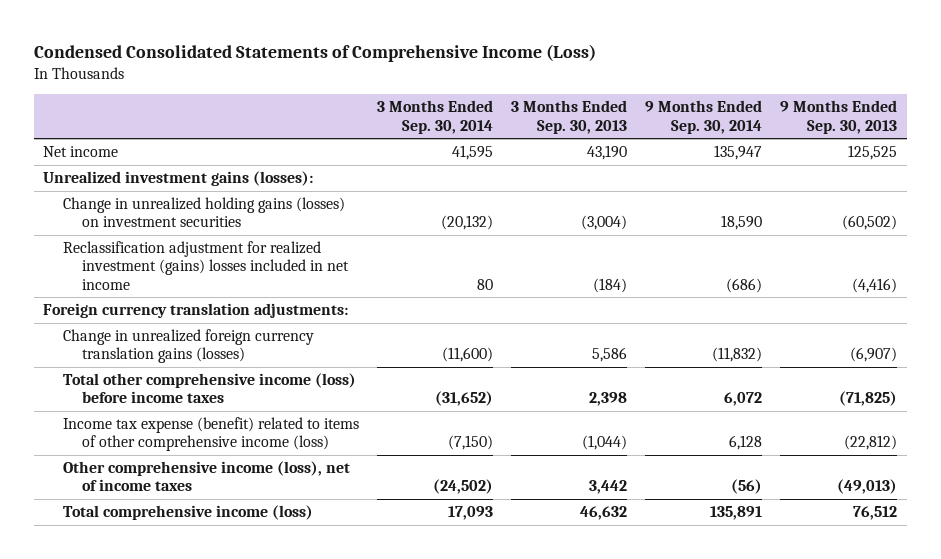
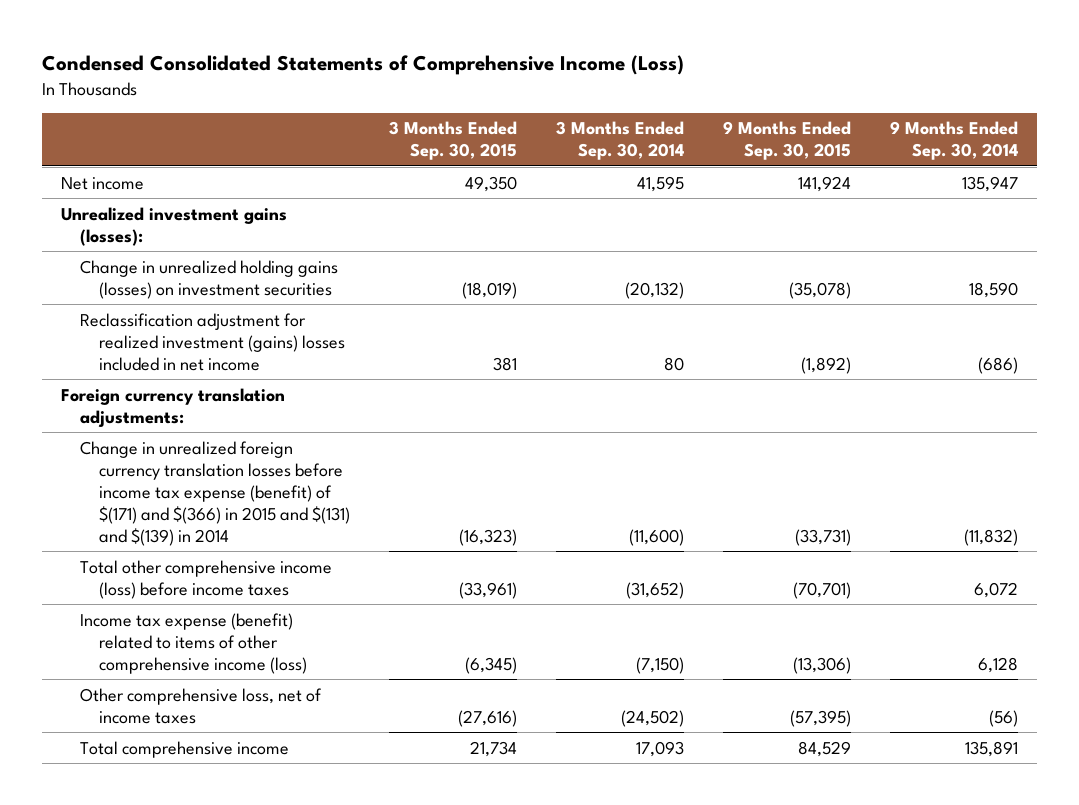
- | 3 Months Ended Sep. 30, 2014 | 3 Months Ended Sep. 30, 2013 | 9 Months Ended Sep. 30, 2014 | 9 Months Ended Sep. 30, 2013
+ | 3 Months Ended Sep. 30, 2015 | 3 Months Ended Sep. 30, 2014 | 9 Months Ended Sep. 30, 2015 | 9 Months Ended Sep. 30, 2014
- Change in unrealized foreign currency translation gains (losses) | (11,600) | 5,586 | (11,832) | (6,907)
+ Change in unrealized foreign currency translation losses before income tax expense (benefit) of $(171) and $(366) in 2015 and $(131) and $(139) in 2014 | (16,323) | (11,600) | (33,731) | (11,832)
- Other comprehensive income (loss), net of income taxes | (24,502) | 3,442 | (56) | (49,013)
- Total comprehensive income (loss) | 17,093 | 46,632 | 135,891 | 76,512
+ Other comprehensive loss, net of income taxes | (27,616) | (24,502) | (57,395) | (56)
+ Total comprehensive income | 21,734 | 17,093 | 84,529 | 135,891

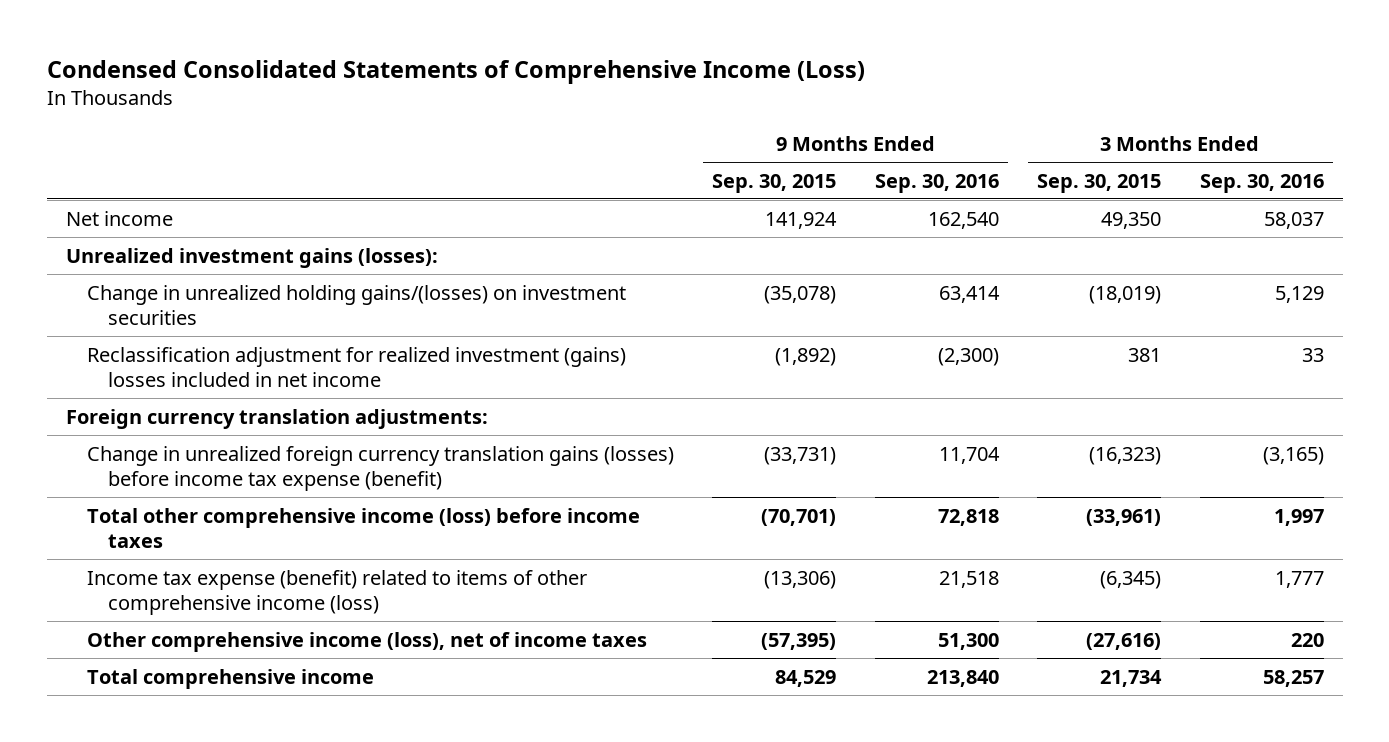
- | 3 Months Ended Sep. 30, 2015 | 3 Months Ended Sep. 30, 2014 | 9 Months Ended Sep. 30, 2015 | 9 Months Ended Sep. 30, 2014
+ | 9 Months Ended Sep. 30, 2015 | 9 Months Ended Sep. 30, 2016 | 3 Months Ended Sep. 30, 2015 | 3 Months Ended Sep. 30, 2016
- Change in unrealized holding gains (losses) on investment securities | (18,019) | (20,132) | (35,078) | 18,590
+ Change in unrealized holding gains/(losses) on investment securities | (35,078) | 63,414 | (18,019) | 5,129
- Change in unrealized foreign currency translation losses before income tax expense (benefit) of $(171) and $(366) in 2015 and $(131) and $(139) in 2014 | (16,323) | (11,600) | (33,731) | (11,832)
+ Change in unrealized foreign currency translation gains (losses) before income tax expense (benefit) | (33,731) | 11,704 | (16,323) | (3,165)
- Other comprehensive loss, net of income taxes | (27,616) | (24,502) | (57,395) | (56)
+ Other comprehensive income (loss), net of income taxes | (57,395) | 51,300 | (27,616) | 220

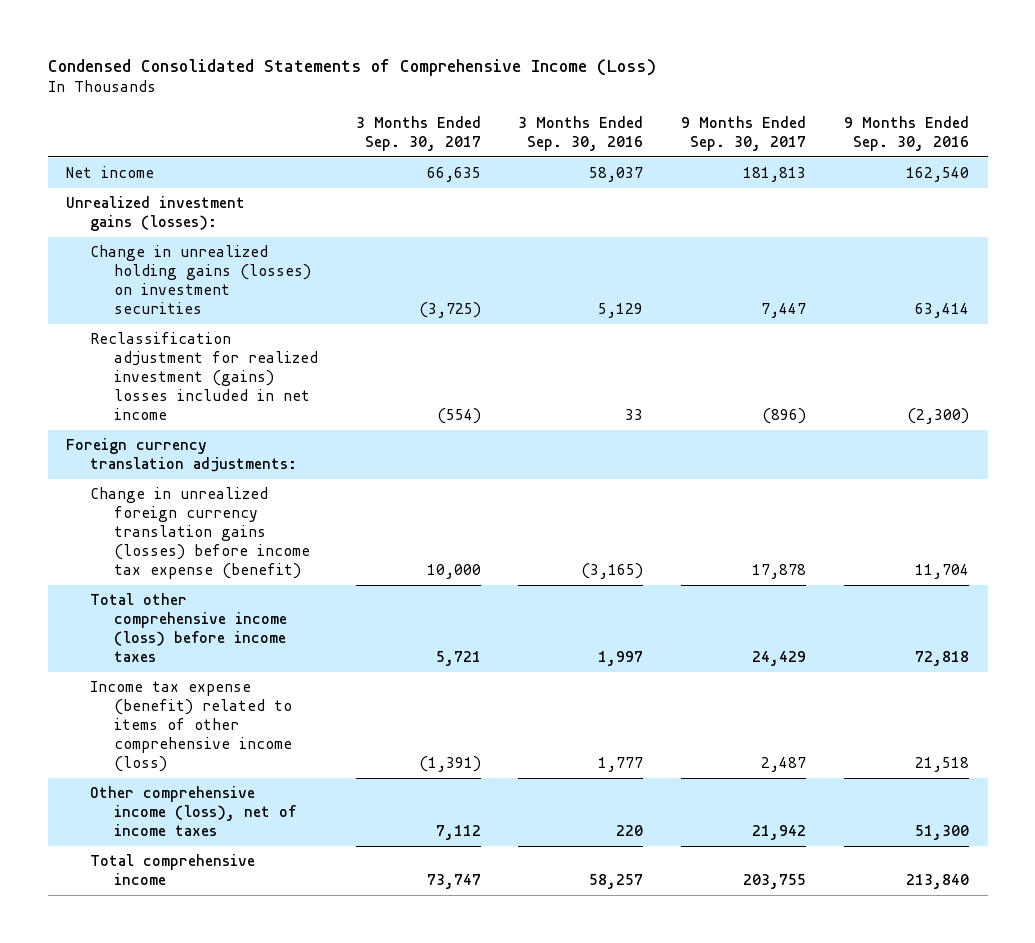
- | 9 Months Ended Sep. 30, 2015 | 9 Months Ended Sep. 30, 2016 | 3 Months Ended Sep. 30, 2015 | 3 Months Ended Sep. 30, 2016
+ | 3 Months Ended Sep. 30, 2017 | 3 Months Ended Sep. 30, 2016 | 9 Months Ended Sep. 30, 2017 | 9 Months Ended Sep. 30, 2016
- Change in unrealized holding gains/(losses) on investment securities | (35,078) | 63,414 | (18,019) | 5,129
+ Change in unrealized holding gains (losses) on investment securities | (3,725) | 5,129 | 7,447 | 63,414

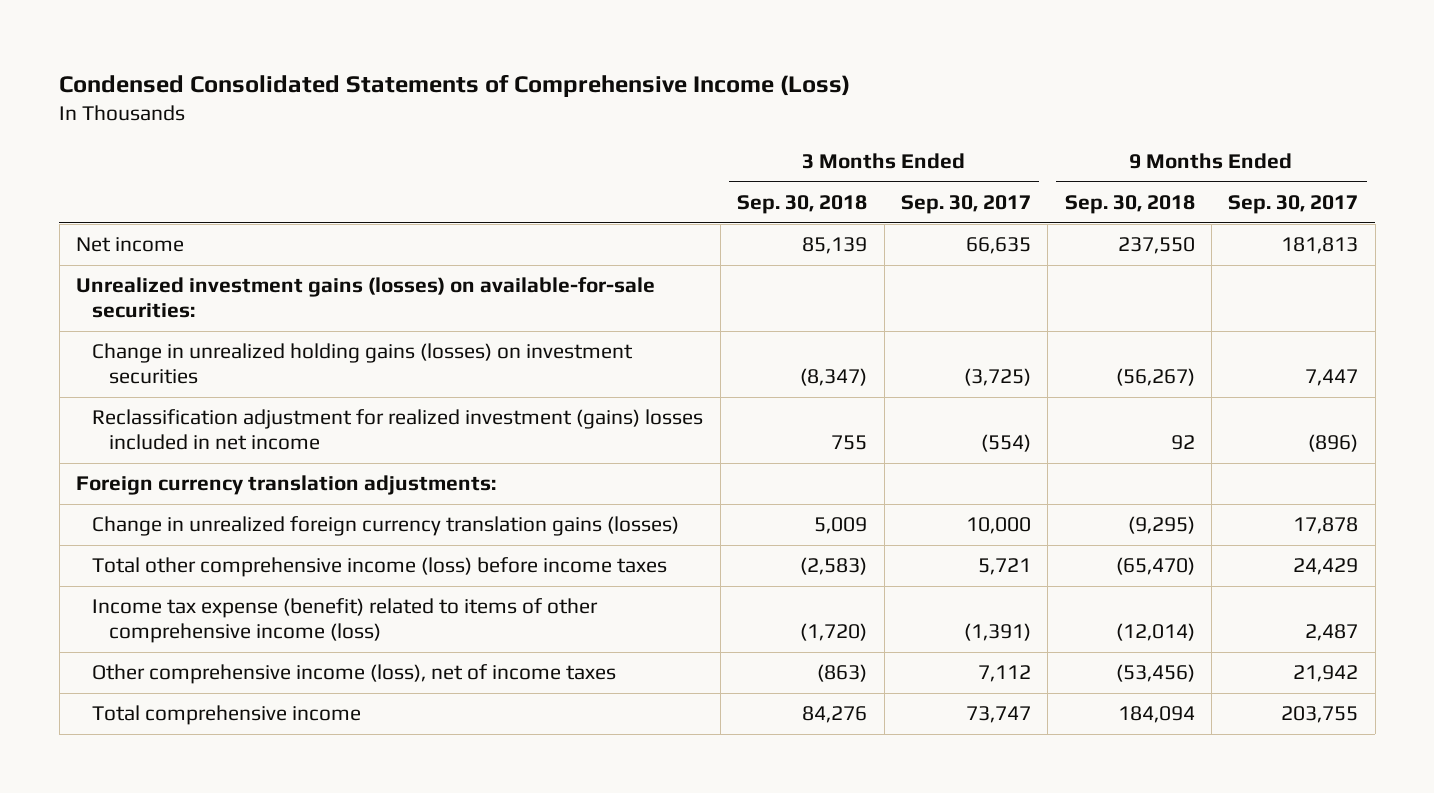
- | 3 Months Ended Sep. 30, 2017 | 3 Months Ended Sep. 30, 2016 | 9 Months Ended Sep. 30, 2017 | 9 Months Ended Sep. 30, 2016
+ | 3 Months Ended Sep. 30, 2018 | 3 Months Ended Sep. 30, 2017 | 9 Months Ended Sep. 30, 2018 | 9 Months Ended Sep. 30, 2017
- Unrealized investment gains (losses):
+ Unrealized investment gains (losses) on available-for-sale securities:
- Change in unrealized foreign currency translation gains (losses) before income tax expense (benefit) | 10,000 | (3,165) | 17,878 | 11,704
+ Change in unrealized foreign currency translation gains (losses) | 5,009 | 10,000 | (9,295) | 17,878

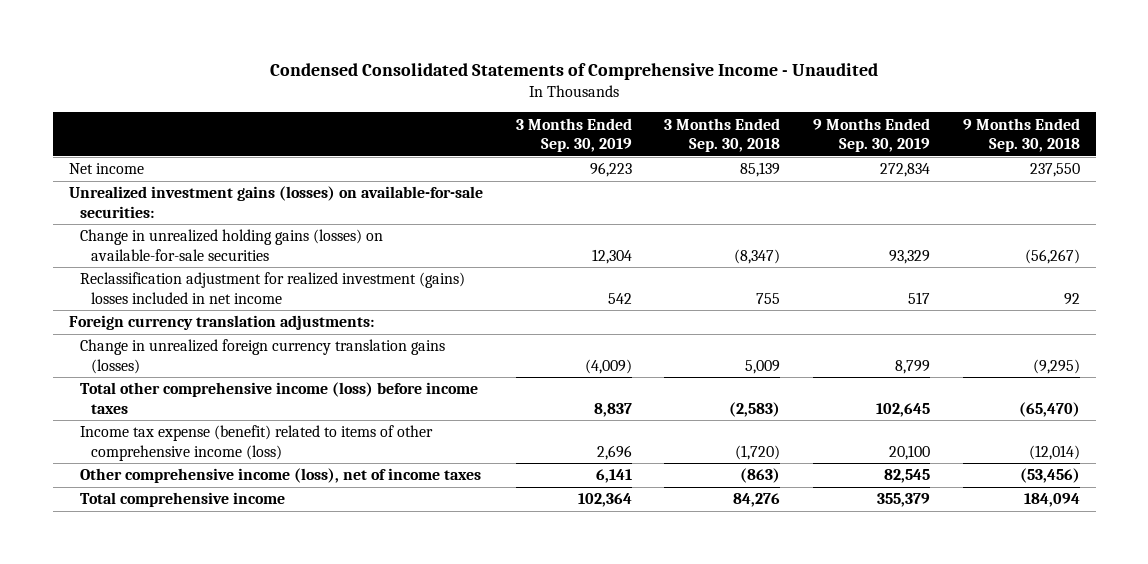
- Condensed Consolidated Statements of Comprehensive Income (Loss)
+ Condensed Consolidated Statements of Comprehensive Income - Unaudited
- | 3 Months Ended Sep. 30, 2018 | 3 Months Ended Sep. 30, 2017 | 9 Months Ended Sep. 30, 2018 | 9 Months Ended Sep. 30, 2017
+ | 3 Months Ended Sep. 30, 2019 | 3 Months Ended Sep. 30, 2018 | 9 Months Ended Sep. 30, 2019 | 9 Months Ended Sep. 30, 2018
- Change in unrealized holding gains (losses) on investment securities | (8,347) | (3,725) | (56,267) | 7,447
+ Change in unrealized holding gains (losses) on available-for-sale securities | 12,304 | (8,347) | 93,329 | (56,267)

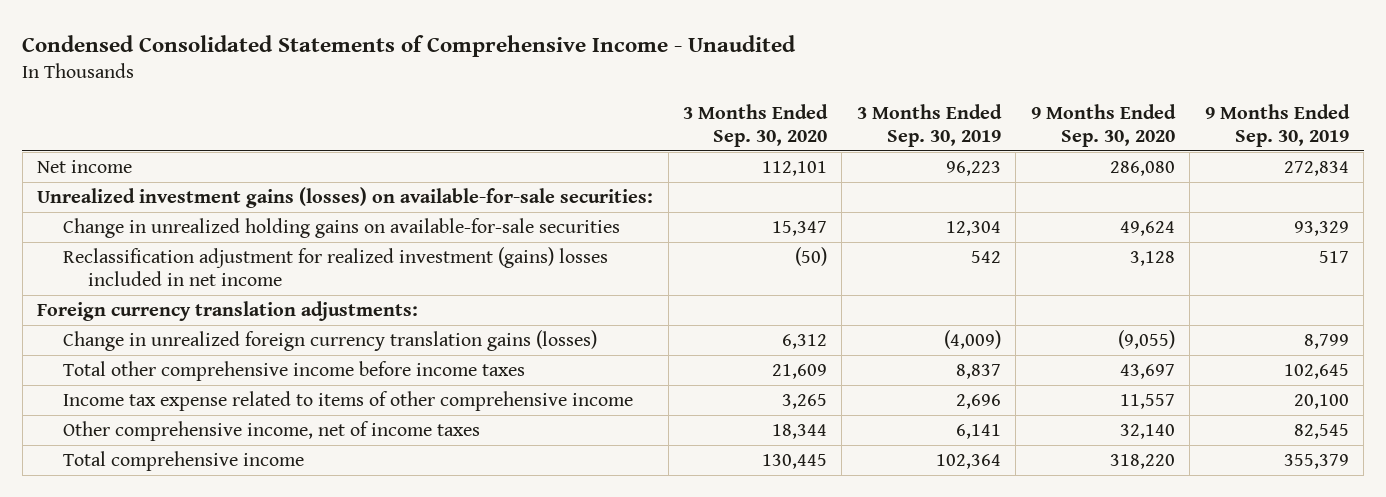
- | 3 Months Ended Sep. 30, 2019 | 3 Months Ended Sep. 30, 2018 | 9 Months Ended Sep. 30, 2019 | 9 Months Ended Sep. 30, 2018
+ | 3 Months Ended Sep. 30, 2020 | 3 Months Ended Sep. 30, 2019 | 9 Months Ended Sep. 30, 2020 | 9 Months Ended Sep. 30, 2019
- Change in unrealized holding gains (losses) on available-for-sale securities | 12,304 | (8,347) | 93,329 | (56,267)
+ Change in unrealized holding gains on available-for-sale securities | 15,347 | 12,304 | 49,624 | 93,329
- Total other comprehensive income (loss) before income taxes | 8,837 | (2,583) | 102,645 | (65,470)
- Income tax expense (benefit) related to items of other comprehensive income (loss) | 2,696 | (1,720) | 20,100 | (12,014)
- Other comprehensive income (loss), net of income taxes | 6,141 | (863) | 82,545 | (53,456)
+ Total other comprehensive income before income taxes | 21,609 | 8,837 | 43,697 | 102,645
+ Income tax expense related to items of other comprehensive income | 3,265 | 2,696 | 11,557 | 20,100
+ Other comprehensive income, net of income taxes | 18,344 | 6,141 | 32,140 | 82,545

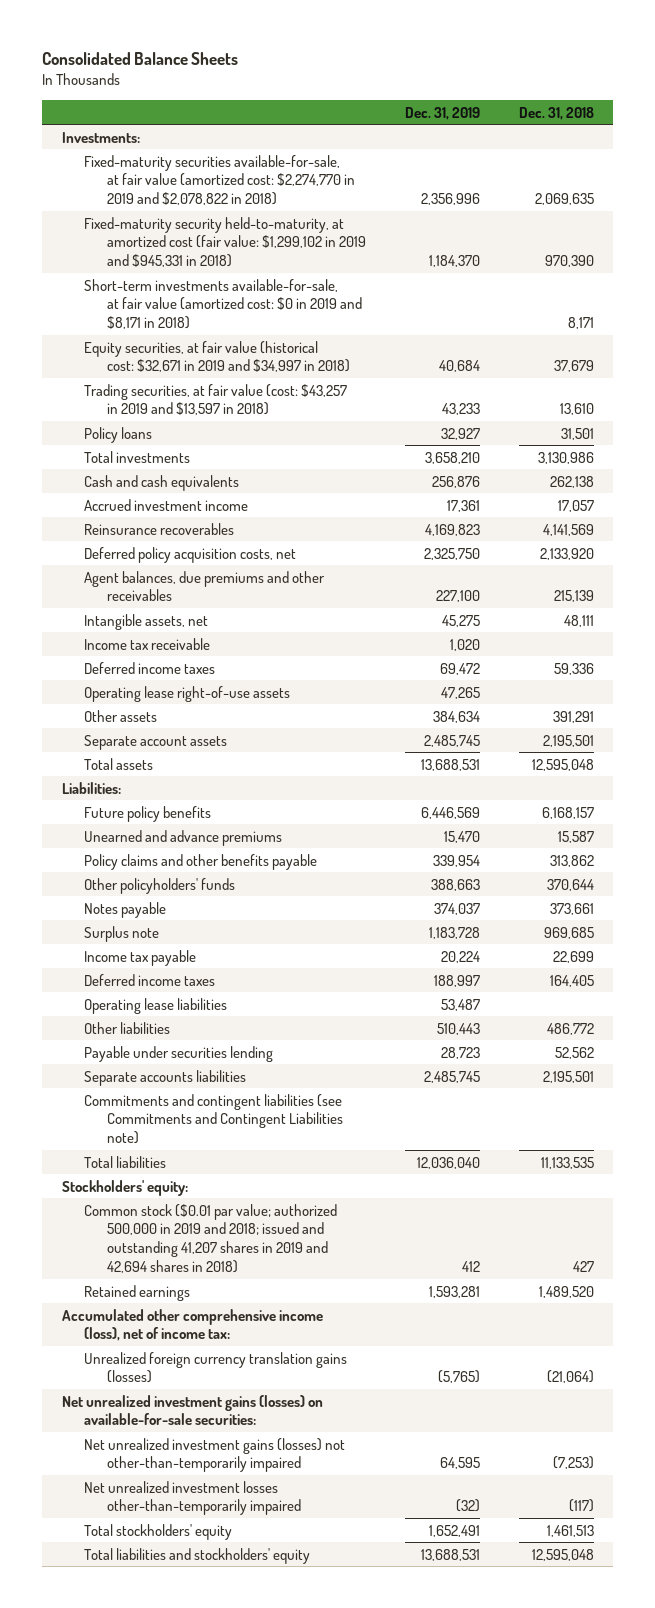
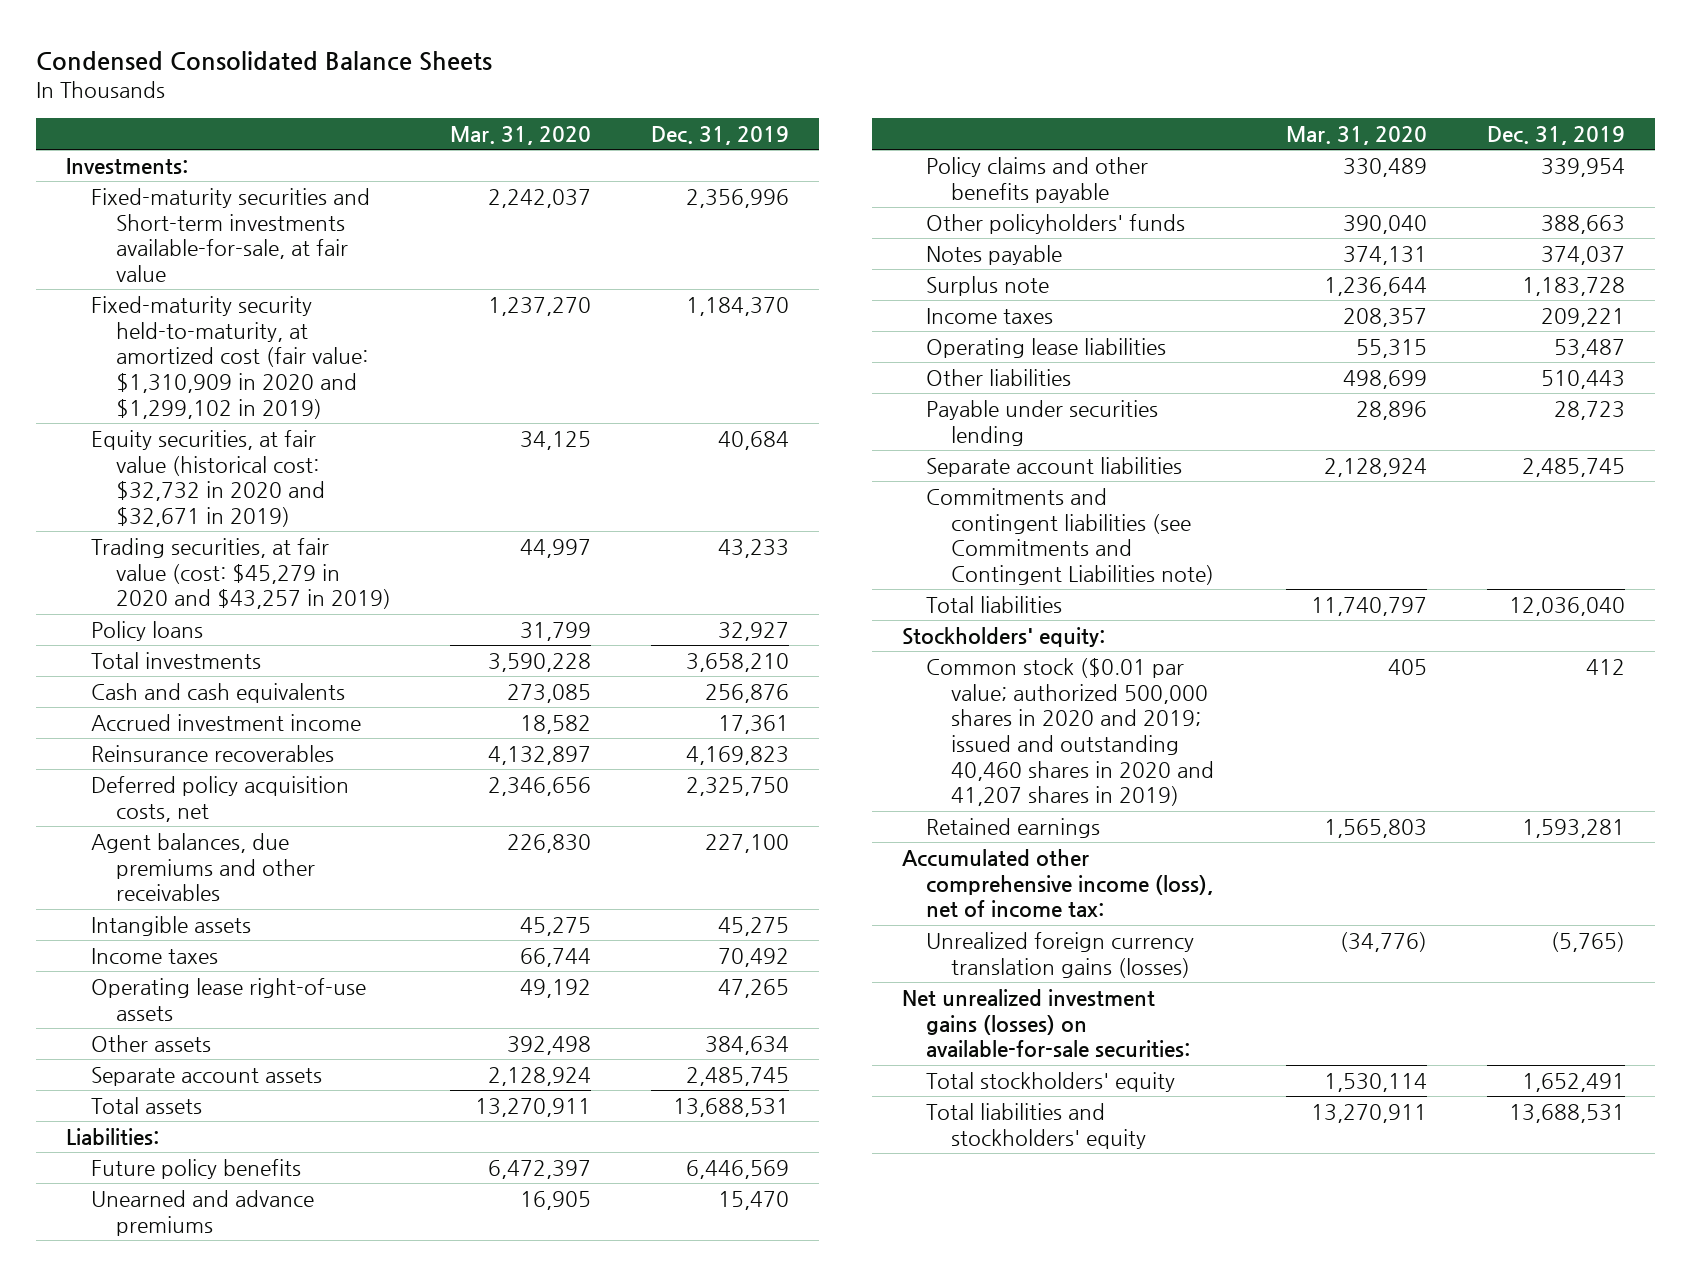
- Consolidated Balance Sheets
+ Condensed Consolidated Balance Sheets
- | Dec. 31, 2019 | Dec. 31, 2018
+ | Mar. 31, 2020 | Dec. 31, 2019
- Fixed-maturity securities available-for-sale, at fair value (amortized cost: $2,274,770 in 2019 and $2,078,822 in 2018) | 2,356,996 | 2,069,635
- Fixed-maturity security held-to-maturity, at amortized cost (fair value: $1,299,102 in 2019 and $945,331 in 2018) | 1,184,370 | 970,390
- Short-term investments available-for-sale, at fair value (amortized cost: $0 in 2019 and $8,171 in 2018) | | 8,171
- Equity securities, at fair value (historical cost: $32,671 in 2019 and $34,997 in 2018) | 40,684 | 37,679
- Trading securities, at fair value (cost: $43,257 in 2019 and $13,597 in 2018) | 43,233 | 13,610
+ Fixed-maturity securities and Short-term investments available-for-sale, at fair value | 2,242,037 | 2,356,996
+ Fixed-maturity security held-to-maturity, at amortized cost (fair value: $1,310,909 in 2020 and $1,299,102 in 2019) | 1,237,270 | 1,184,370
+ Equity securities, at fair value (historical cost: $32,732 in 2020 and $32,671 in 2019) | 34,125 | 40,684
+ Trading securities, at fair value (cost: $45,279 in 2020 and $43,257 in 2019) | 44,997 | 43,233
- Intangible assets, net | 45,275 | 48,111
- Income tax receivable | 1,020 |
- Deferred income taxes | 69,472 | 59,336
+ Intangible assets | 45,275 | 45,275
+ Income taxes | 66,744 | 70,492
- Income tax payable | 20,224 | 22,699
- Deferred income taxes | 188,997 | 164,405
+ Income taxes | 208,357 | 209,221
- Separate accounts liabilities | 2,485,745 | 2,195,501
+ Separate account liabilities | 2,128,924 | 2,485,745
- Common stock ($0.01 par value; authorized 500,000 in 2019 and 2018; issued and outstanding 41,207 shares in 2019 and 42,694 shares in 2018) | 412 | 427
+ Common stock ($0.01 par value; authorized 500,000 shares in 2020 and 2019; issued and outstanding 40,460 shares in 2020 and 41,207 shares in 2019) | 405 | 412
- Net unrealized investment gains (losses) not other-than-temporarily impaired | 64,595 | (7,253)
- Net unrealized investment losses other-than-temporarily impaired | (32) | (117)

